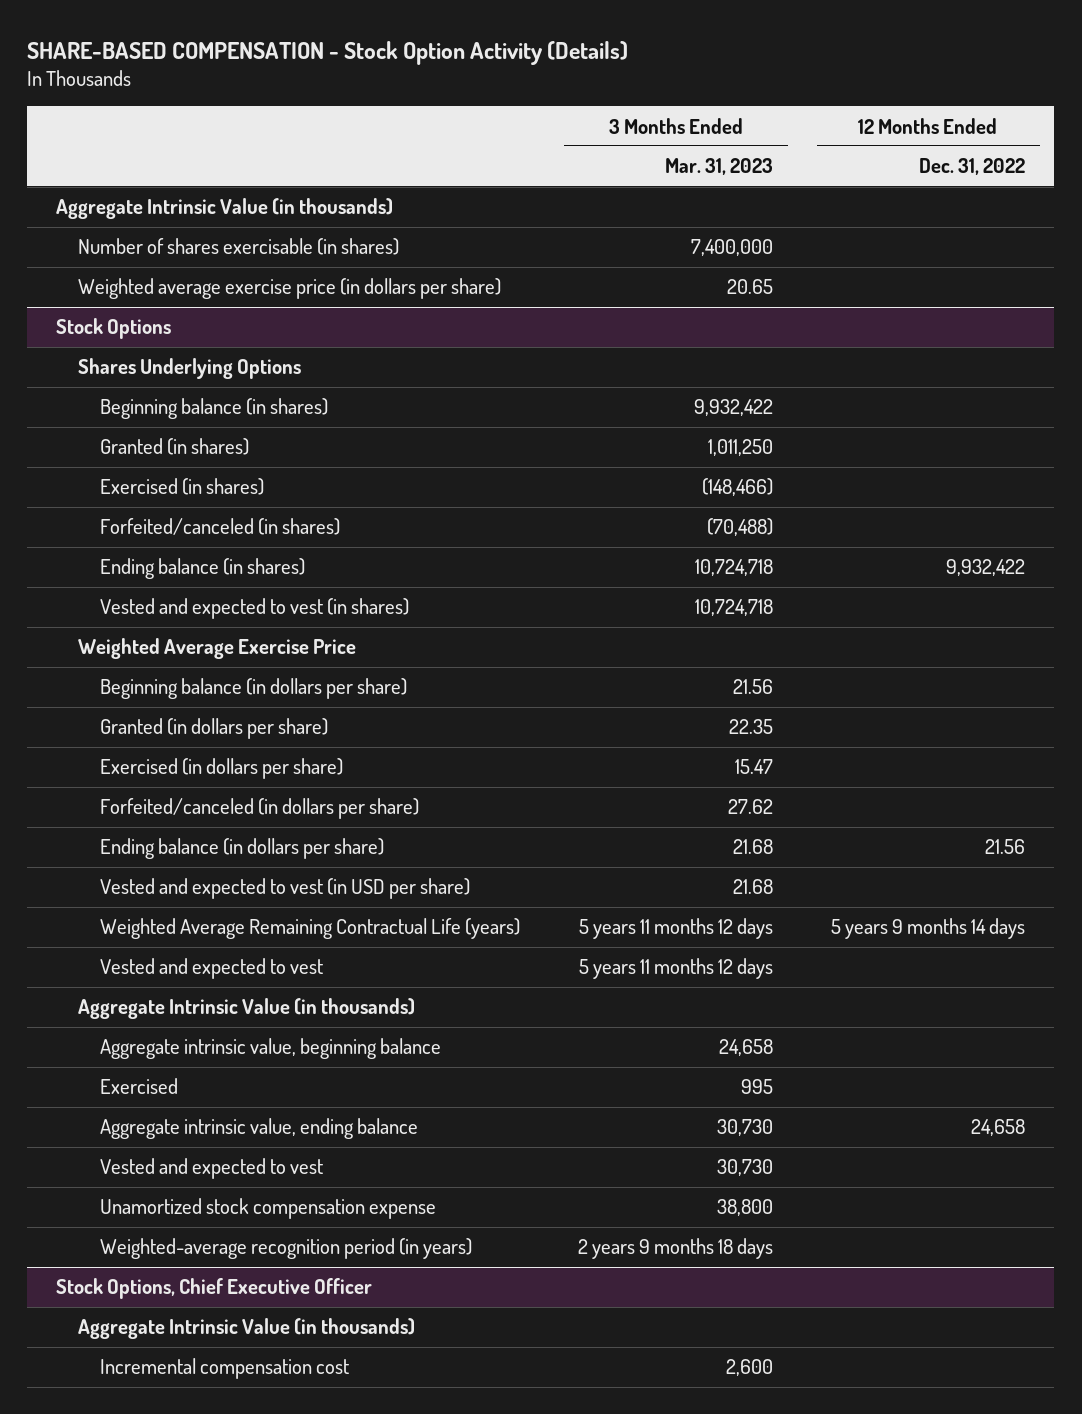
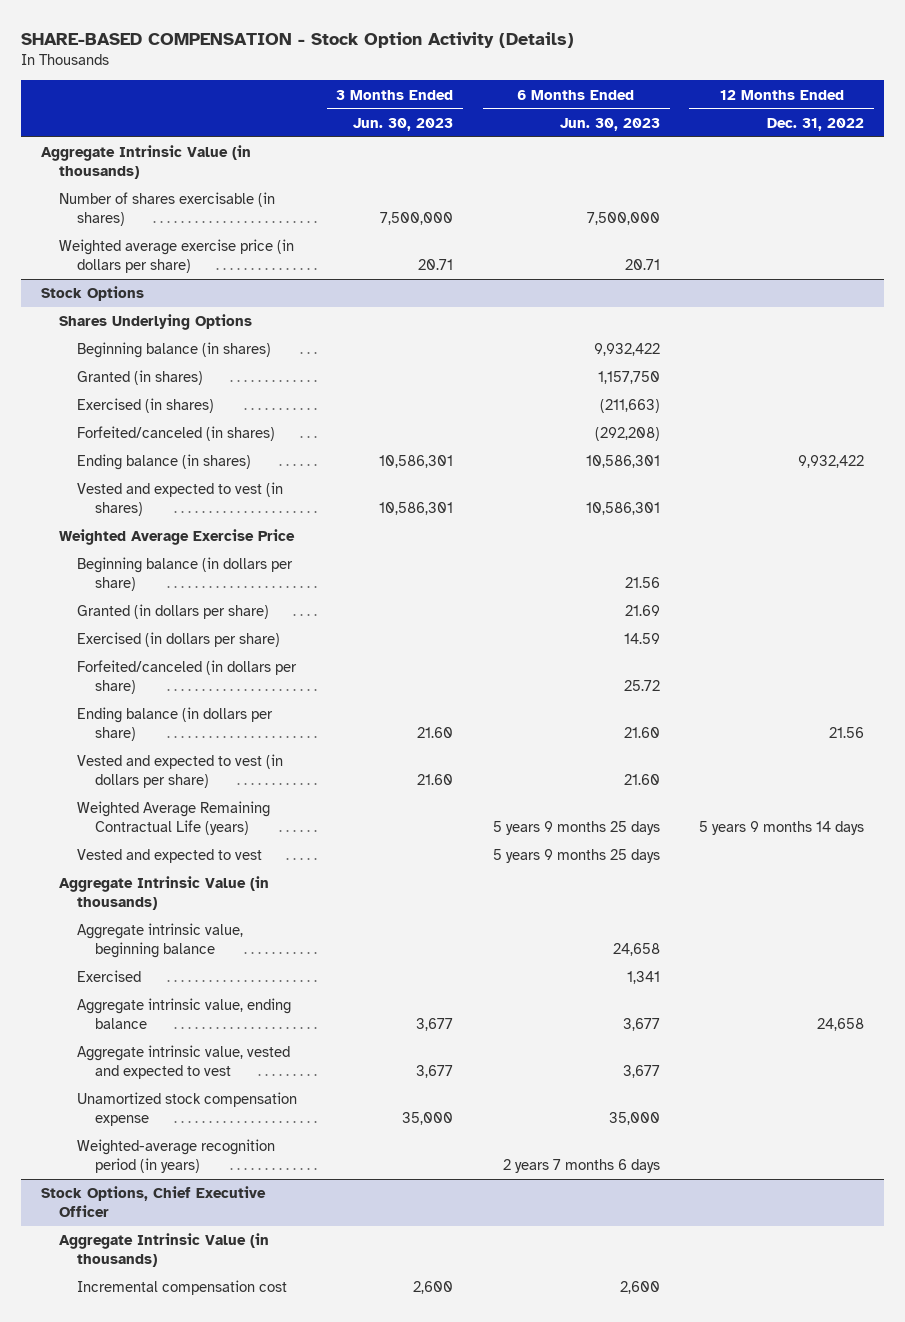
- | 3 Months Ended Mar. 31, 2023 | 12 Months Ended Dec. 31, 2022
+ | 3 Months Ended Jun. 30, 2023 | 6 Months Ended Jun. 30, 2023 | 12 Months Ended Dec. 31, 2022
@ Stock Options
- Vested and expected to vest (in USD per share) | 21.68 |
+ Vested and expected to vest (in dollars per share) | 21.60 | 21.60 |
- Vested and expected to vest | 30,730 |
+ Aggregate intrinsic value, vested and expected to vest | 3,677 | 3,677 |

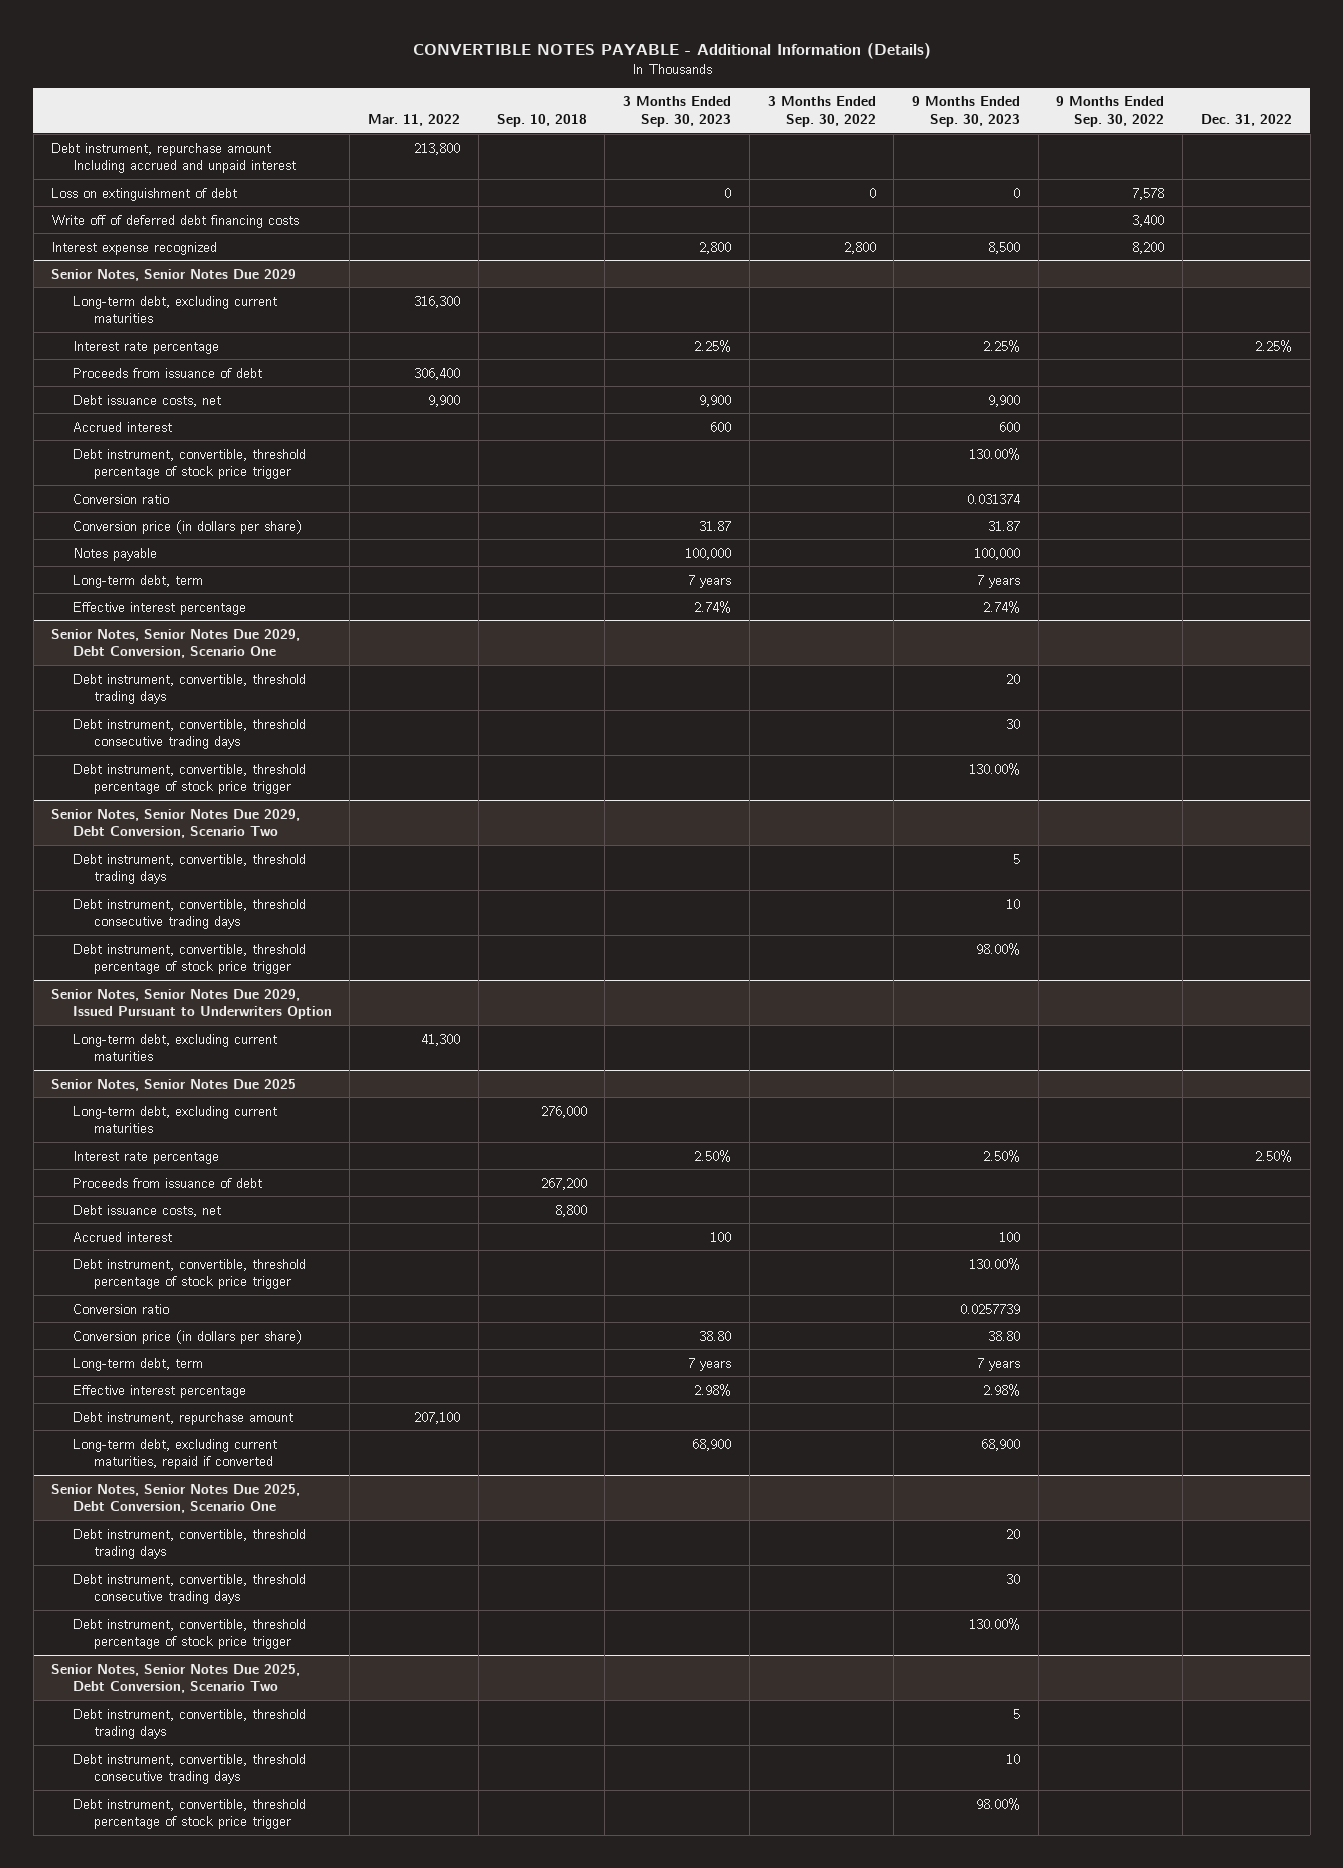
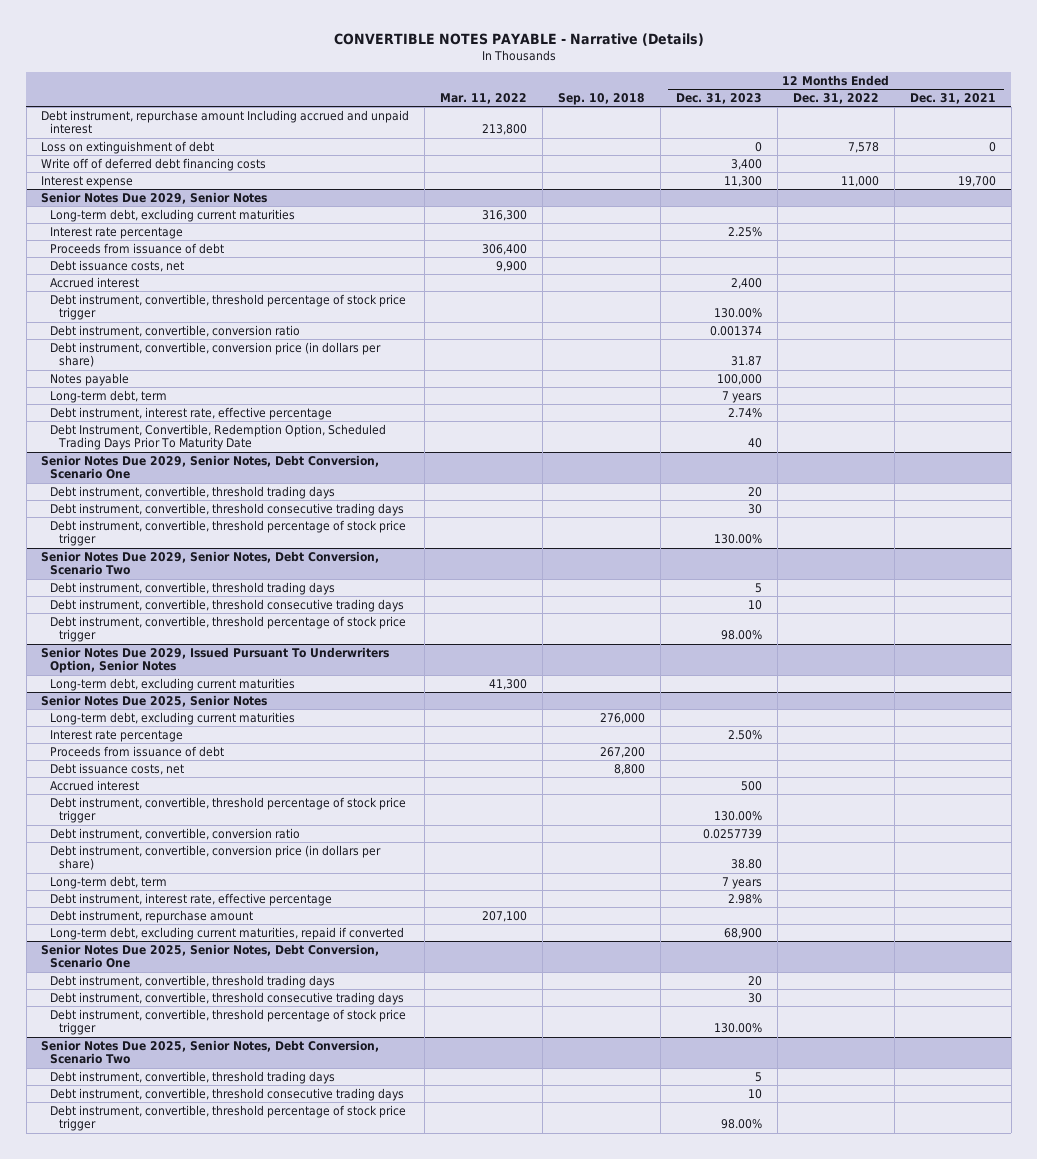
- CONVERTIBLE NOTES PAYABLE - Additional Information (Details)
+ CONVERTIBLE NOTES PAYABLE - Narrative (Details)
- | Mar. 11, 2022 | Sep. 10, 2018 | 3 Months Ended Sep. 30, 2023 | 3 Months Ended Sep. 30, 2022 | 9 Months Ended Sep. 30, 2023 | 9 Months Ended Sep. 30, 2022 | Dec. 31, 2022
+ | Mar. 11, 2022 | Sep. 10, 2018 | 12 Months Ended Dec. 31, 2023 | 12 Months Ended Dec. 31, 2022 | 12 Months Ended Dec. 31, 2021
- Interest expense recognized | | | 2,800 | 2,800 | 8,500 | 8,200 |
- Senior Notes, Senior Notes Due 2029
+ Interest expense | | | 11,300 | 11,000 | 19,700
+ Senior Notes Due 2029, Senior Notes
- Conversion ratio | | | | | 0.031374 | |
- Conversion price (in dollars per share) | | | 31.87 | | 31.87 | |
+ Debt instrument, convertible, conversion ratio | | | 0.001374 | |
+ Debt instrument, convertible, conversion price (in dollars per share) | | | 31.87 | |
- Effective interest percentage | | | 2.74% | | 2.74% | |
- Senior Notes, Senior Notes Due 2029, Debt Conversion, Scenario One
+ Debt instrument, interest rate, effective percentage | | | 2.74% | |
+ Debt Instrument, Convertible, Redemption Option, Scheduled Trading Days Prior To Maturity Date | | | 40 | |
+ Senior Notes Due 2029, Senior Notes, Debt Conversion, Scenario One
- Senior Notes, Senior Notes Due 2029, Debt Conversion, Scenario Two
+ Senior Notes Due 2029, Senior Notes, Debt Conversion, Scenario Two
- Senior Notes, Senior Notes Due 2029, Issued Pursuant to Underwriters Option
+ Senior Notes Due 2029, Issued Pursuant To Underwriters Option, Senior Notes
- Senior Notes, Senior Notes Due 2025
+ Senior Notes Due 2025, Senior Notes
- Conversion ratio | | | | | 0.0257739 | |
- Conversion price (in dollars per share) | | | 38.80 | | 38.80 | |
+ Debt instrument, convertible, conversion ratio | | | 0.0257739 | |
+ Debt instrument, convertible, conversion price (in dollars per share) | | | 38.80 | |
- Effective interest percentage | | | 2.98% | | 2.98% | |
+ Debt instrument, interest rate, effective percentage | | | 2.98% | |
- Senior Notes, Senior Notes Due 2025, Debt Conversion, Scenario One
+ Senior Notes Due 2025, Senior Notes, Debt Conversion, Scenario One
- Senior Notes, Senior Notes Due 2025, Debt Conversion, Scenario Two
+ Senior Notes Due 2025, Senior Notes, Debt Conversion, Scenario Two

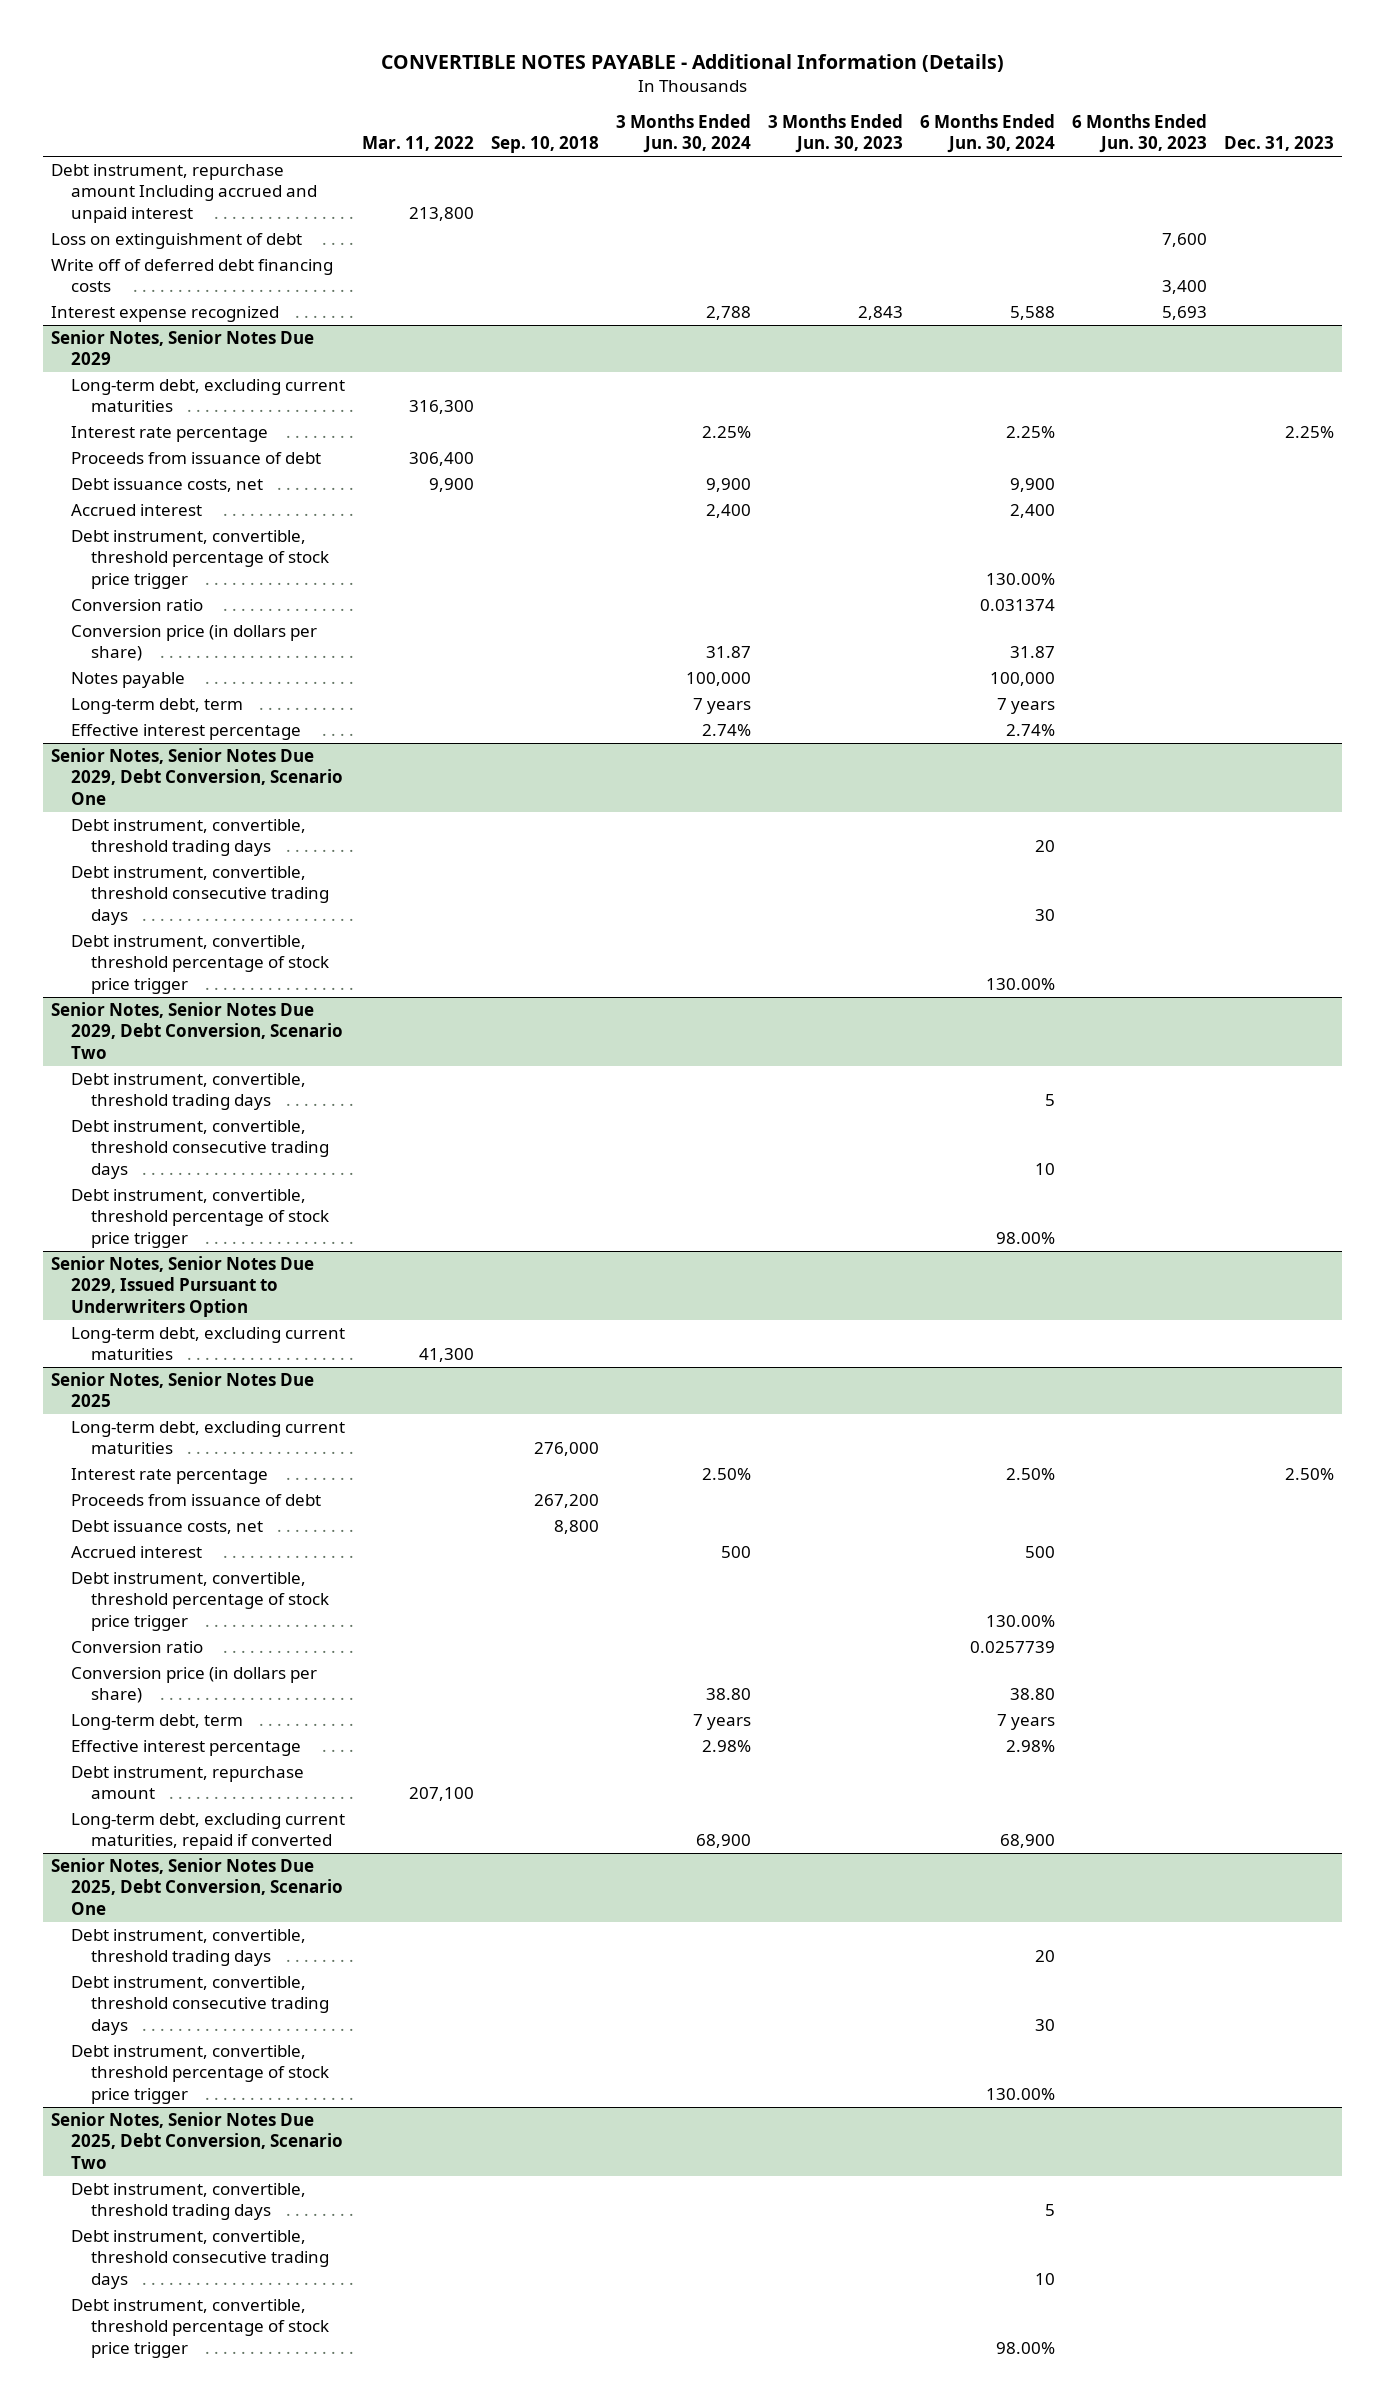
- CONVERTIBLE NOTES PAYABLE - Narrative (Details)
+ CONVERTIBLE NOTES PAYABLE - Additional Information (Details)
- | Mar. 11, 2022 | Sep. 10, 2018 | 12 Months Ended Dec. 31, 2023 | 12 Months Ended Dec. 31, 2022 | 12 Months Ended Dec. 31, 2021
+ | Mar. 11, 2022 | Sep. 10, 2018 | 3 Months Ended Jun. 30, 2024 | 3 Months Ended Jun. 30, 2023 | 6 Months Ended Jun. 30, 2024 | 6 Months Ended Jun. 30, 2023 | Dec. 31, 2023
- Interest expense | | | 11,300 | 11,000 | 19,700
- Senior Notes Due 2029, Senior Notes
+ Interest expense recognized | | | 2,788 | 2,843 | 5,588 | 5,693 |
+ Senior Notes, Senior Notes Due 2029
- Debt instrument, convertible, conversion ratio | | | 0.001374 | |
- Debt instrument, convertible, conversion price (in dollars per share) | | | 31.87 | |
+ Conversion ratio | | | | | 0.031374 | |
+ Conversion price (in dollars per share) | | | 31.87 | | 31.87 | |
- Debt instrument, interest rate, effective percentage | | | 2.74% | |
- Debt Instrument, Convertible, Redemption Option, Scheduled Trading Days Prior To Maturity Date | | | 40 | |
- Senior Notes Due 2029, Senior Notes, Debt Conversion, Scenario One
+ Effective interest percentage | | | 2.74% | | 2.74% | |
+ Senior Notes, Senior Notes Due 2029, Debt Conversion, Scenario One
- Senior Notes Due 2029, Senior Notes, Debt Conversion, Scenario Two
+ Senior Notes, Senior Notes Due 2029, Debt Conversion, Scenario Two
- Senior Notes Due 2029, Issued Pursuant To Underwriters Option, Senior Notes
+ Senior Notes, Senior Notes Due 2029, Issued Pursuant to Underwriters Option
- Senior Notes Due 2025, Senior Notes
+ Senior Notes, Senior Notes Due 2025
- Debt instrument, convertible, conversion ratio | | | 0.0257739 | |
- Debt instrument, convertible, conversion price (in dollars per share) | | | 38.80 | |
+ Conversion ratio | | | | | 0.0257739 | |
+ Conversion price (in dollars per share) | | | 38.80 | | 38.80 | |
- Debt instrument, interest rate, effective percentage | | | 2.98% | |
+ Effective interest percentage | | | 2.98% | | 2.98% | |
- Senior Notes Due 2025, Senior Notes, Debt Conversion, Scenario One
+ Senior Notes, Senior Notes Due 2025, Debt Conversion, Scenario One
- Senior Notes Due 2025, Senior Notes, Debt Conversion, Scenario Two
+ Senior Notes, Senior Notes Due 2025, Debt Conversion, Scenario Two

